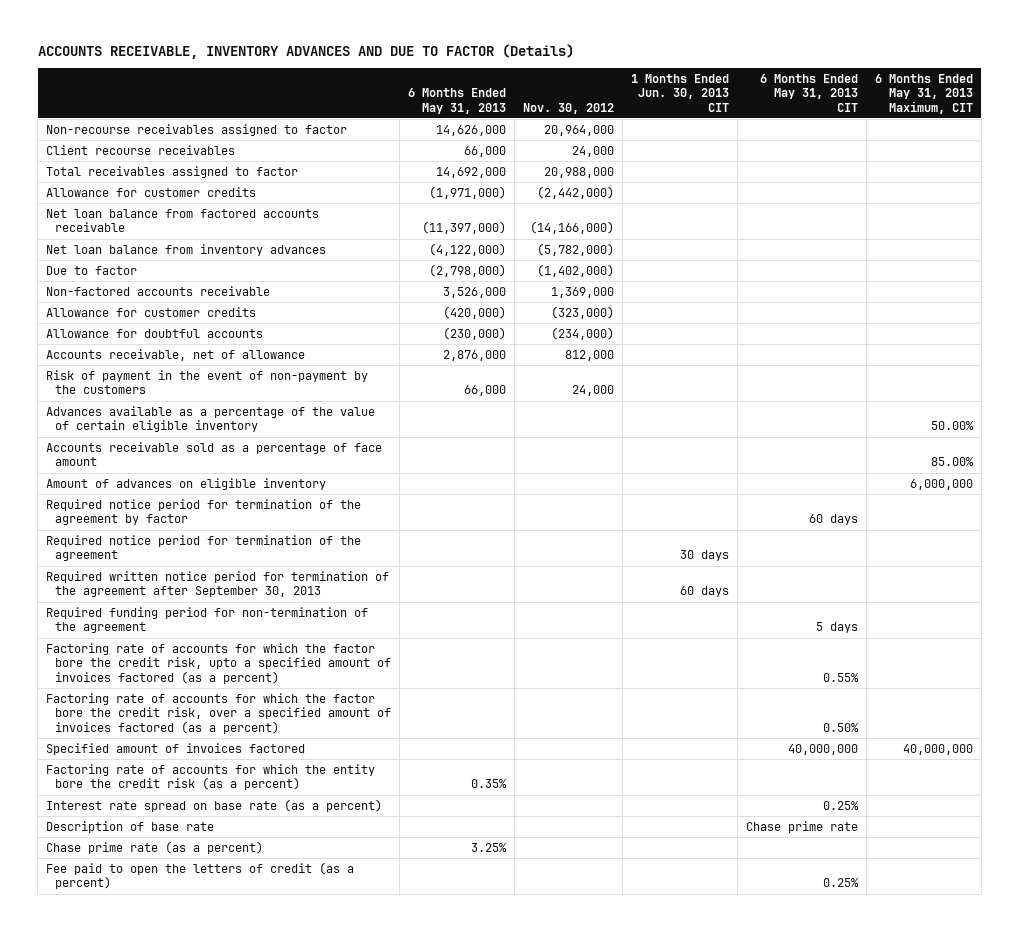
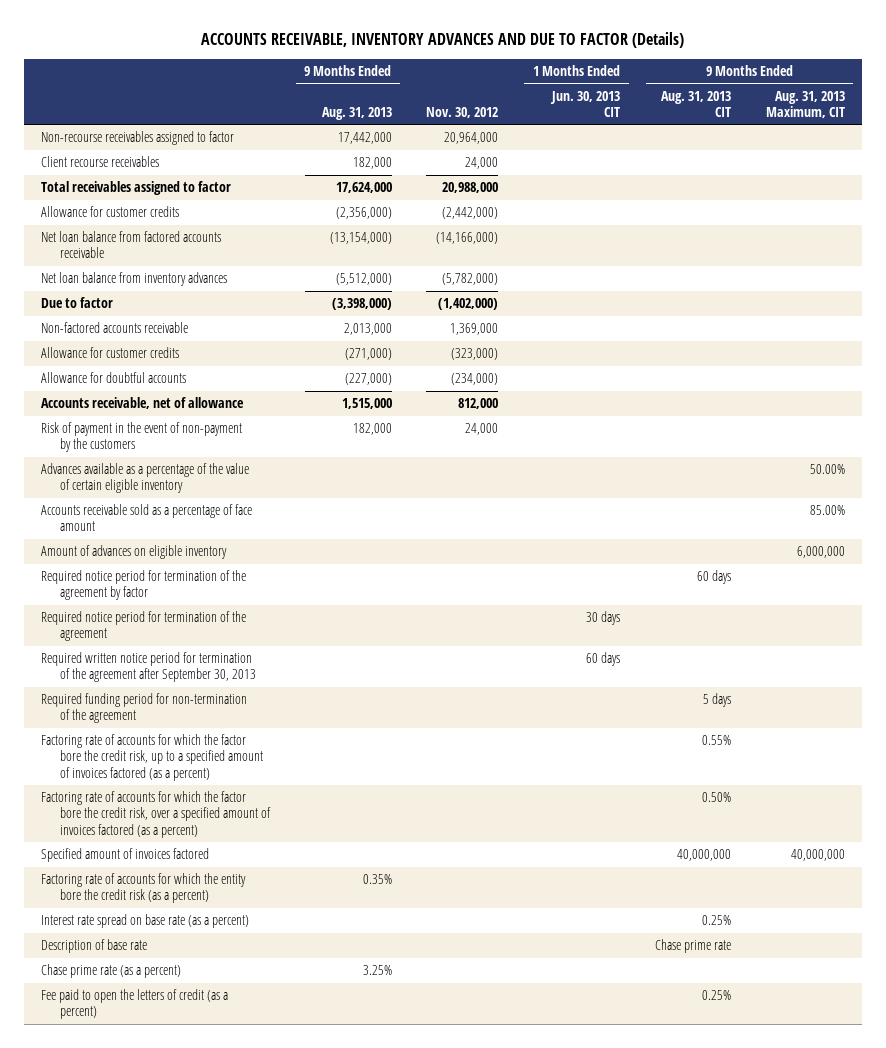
- | 6 Months Ended May 31, 2013 | Nov. 30, 2012 | 1 Months Ended Jun. 30, 2013 CIT | 6 Months Ended May 31, 2013 CIT | 6 Months Ended May 31, 2013 Maximum, CIT
+ | 9 Months Ended Aug. 31, 2013 | Nov. 30, 2012 | 1 Months Ended Jun. 30, 2013 CIT | 9 Months Ended Aug. 31, 2013 CIT | 9 Months Ended Aug. 31, 2013 Maximum, CIT
- Factoring rate of accounts for which the factor bore the credit risk, upto a specified amount of invoices factored (as a percent) | | | | 0.55% |
+ Factoring rate of accounts for which the factor bore the credit risk, up to a specified amount of invoices factored (as a percent) | | | | 0.55% |

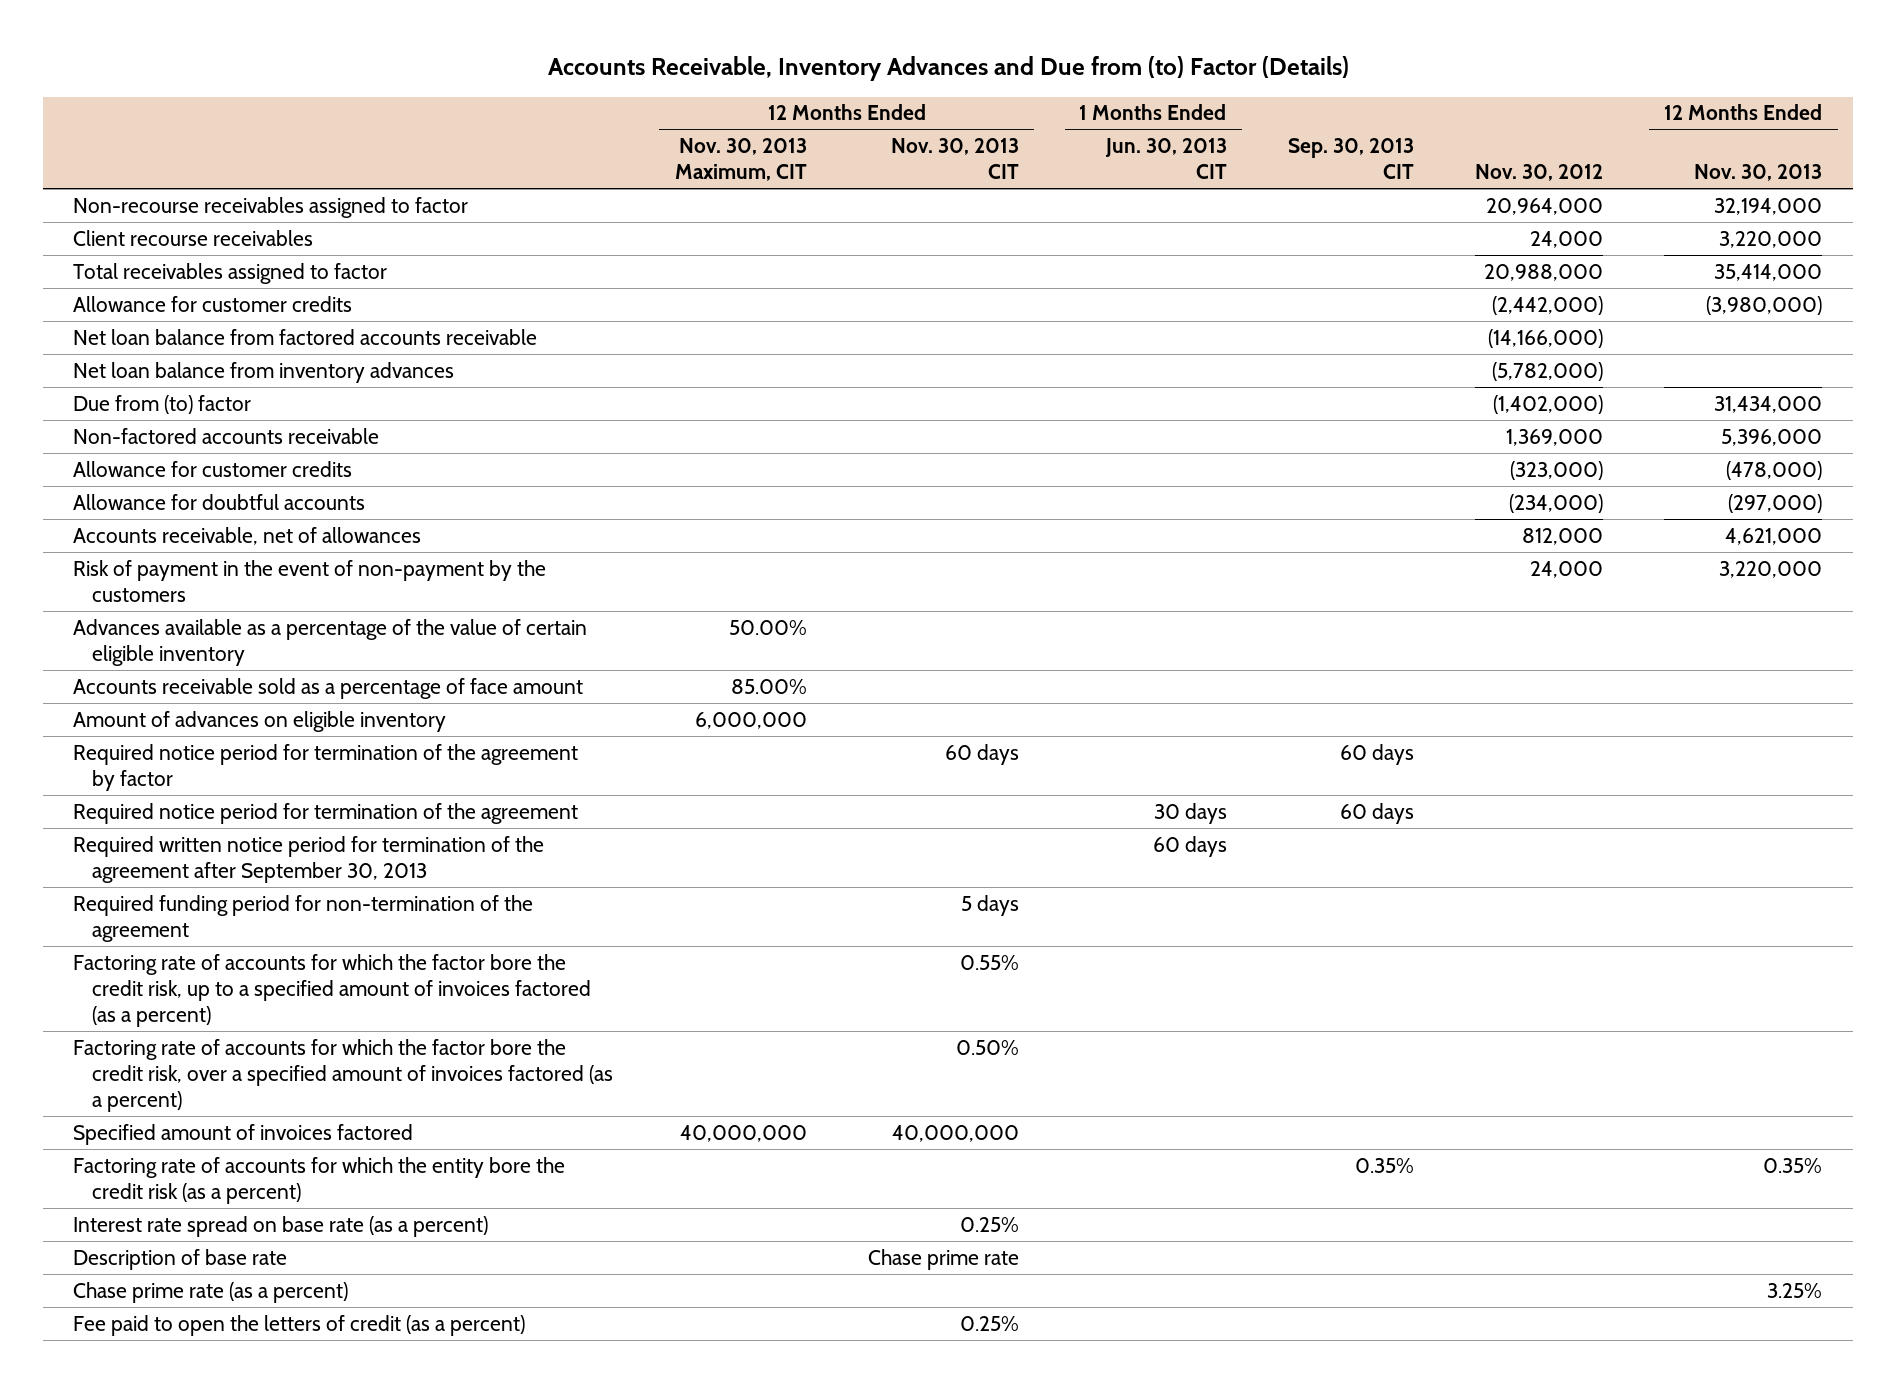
- ACCOUNTS RECEIVABLE, INVENTORY ADVANCES AND DUE TO FACTOR (Details)
+ Accounts Receivable, Inventory Advances and Due from (to) Factor (Details)
- | 9 Months Ended Aug. 31, 2013 | Nov. 30, 2012 | 1 Months Ended Jun. 30, 2013 CIT | 9 Months Ended Aug. 31, 2013 CIT | 9 Months Ended Aug. 31, 2013 Maximum, CIT
+ | 12 Months Ended Nov. 30, 2013 Maximum, CIT | 12 Months Ended Nov. 30, 2013 CIT | 1 Months Ended Jun. 30, 2013 CIT | Sep. 30, 2013 CIT | Nov. 30, 2012 | 12 Months Ended Nov. 30, 2013
- Due to factor | (3,398,000) | (1,402,000) | | |
+ Due from (to) factor | | | | | (1,402,000) | 31,434,000
- Accounts receivable, net of allowance | 1,515,000 | 812,000 | | |
+ Accounts receivable, net of allowances | | | | | 812,000 | 4,621,000

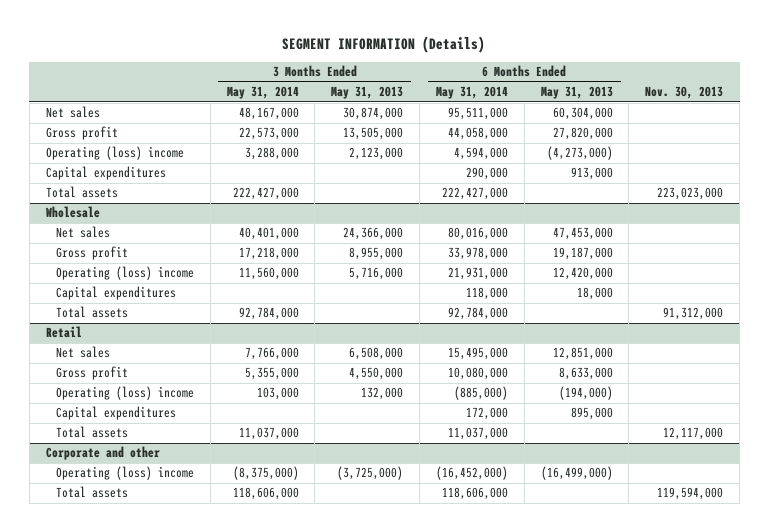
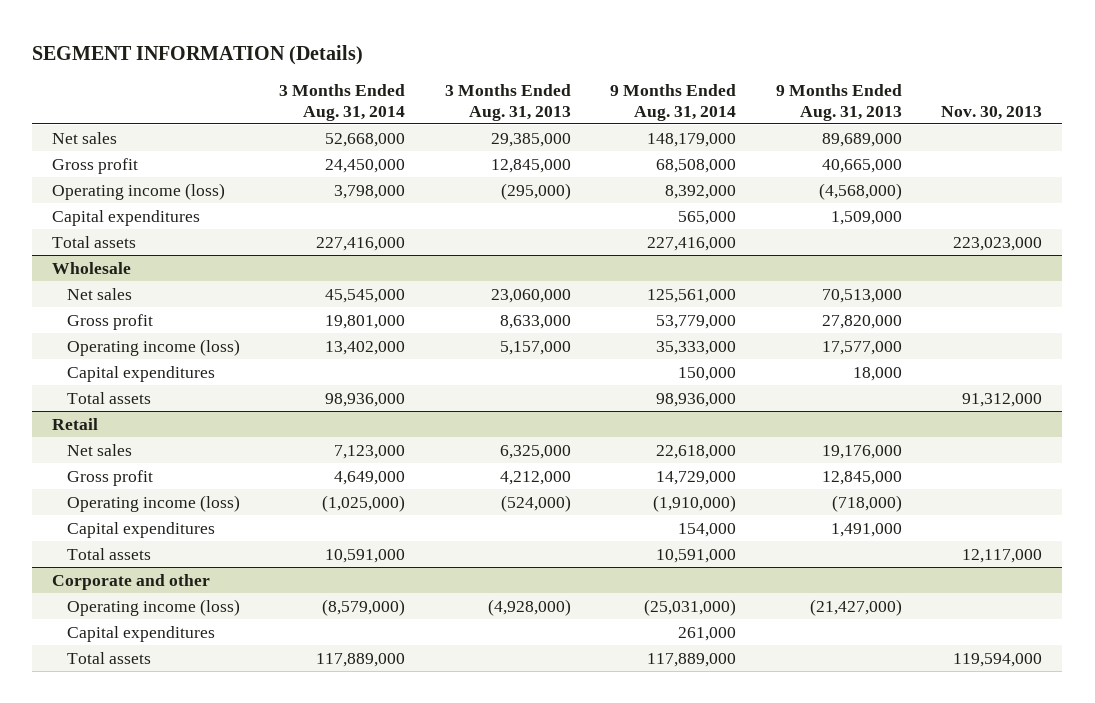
- | 3 Months Ended May 31, 2014 | 3 Months Ended May 31, 2013 | 6 Months Ended May 31, 2014 | 6 Months Ended May 31, 2013 | Nov. 30, 2013
+ | 3 Months Ended Aug. 31, 2014 | 3 Months Ended Aug. 31, 2013 | 9 Months Ended Aug. 31, 2014 | 9 Months Ended Aug. 31, 2013 | Nov. 30, 2013
- Operating (loss) income | 3,288,000 | 2,123,000 | 4,594,000 | (4,273,000) |
+ Operating income (loss) | 3,798,000 | (295,000) | 8,392,000 | (4,568,000) |
@ Wholesale
- Operating (loss) income | 11,560,000 | 5,716,000 | 21,931,000 | 12,420,000 |
+ Operating income (loss) | 13,402,000 | 5,157,000 | 35,333,000 | 17,577,000 |
@ Retail
- Operating (loss) income | 103,000 | 132,000 | (885,000) | (194,000) |
+ Operating income (loss) | (1,025,000) | (524,000) | (1,910,000) | (718,000) |
@ Corporate and other
- Operating (loss) income | (8,375,000) | (3,725,000) | (16,452,000) | (16,499,000) |
+ Operating income (loss) | (8,579,000) | (4,928,000) | (25,031,000) | (21,427,000) |
+ Capital expenditures | | | 261,000 | |

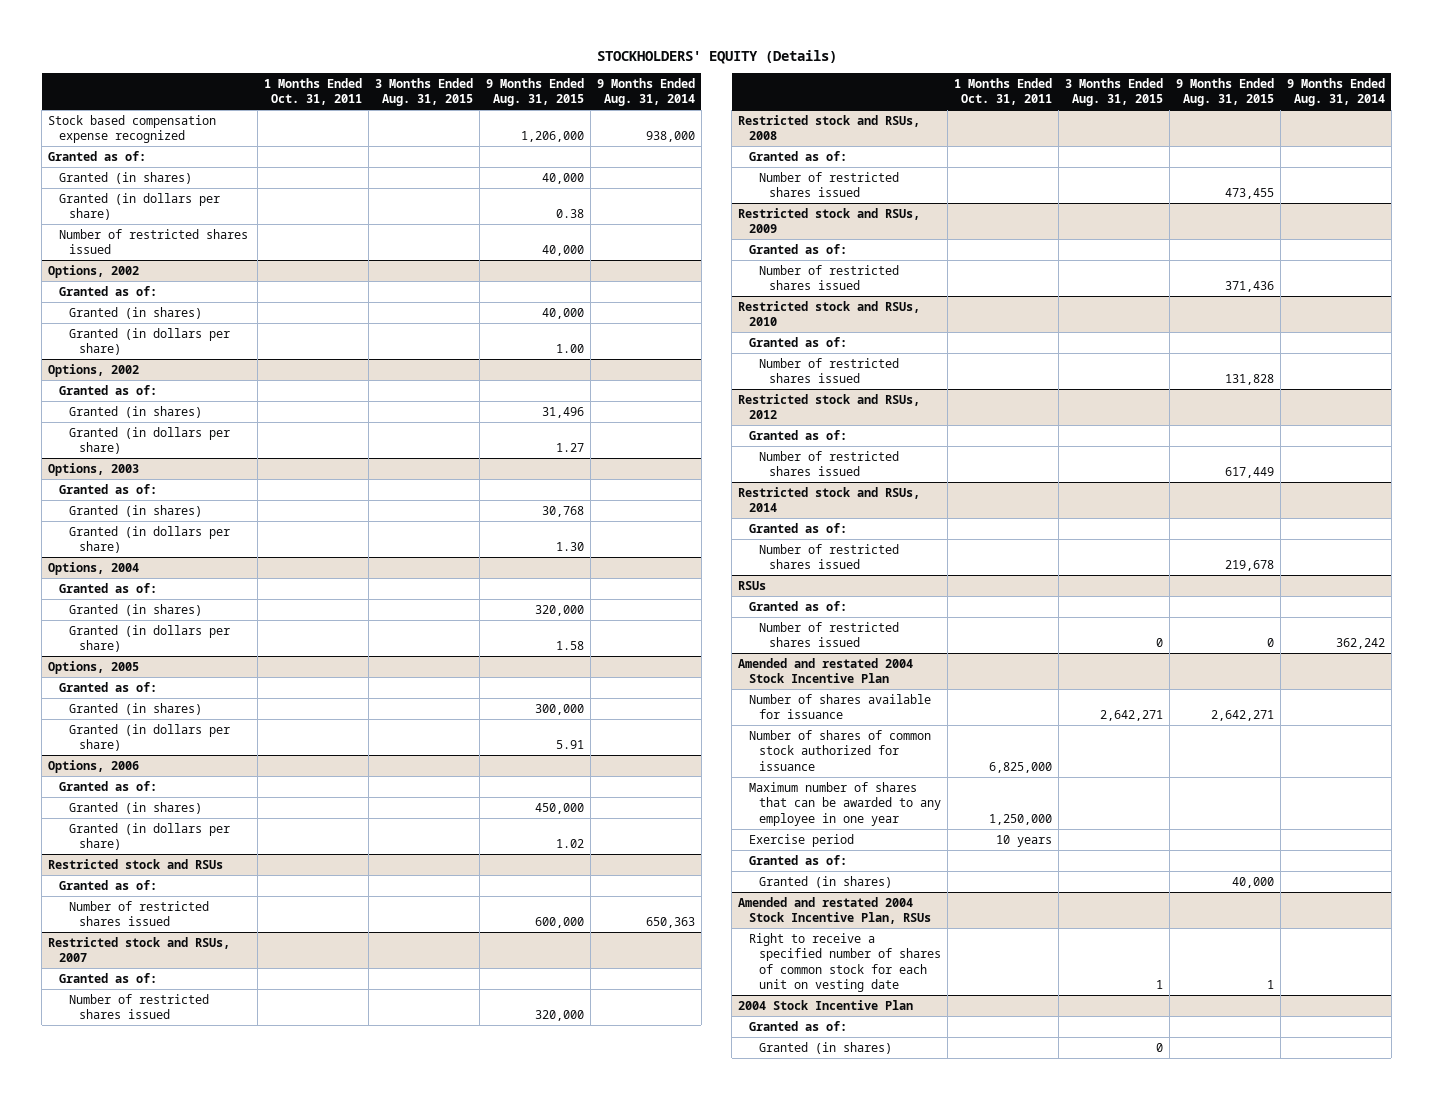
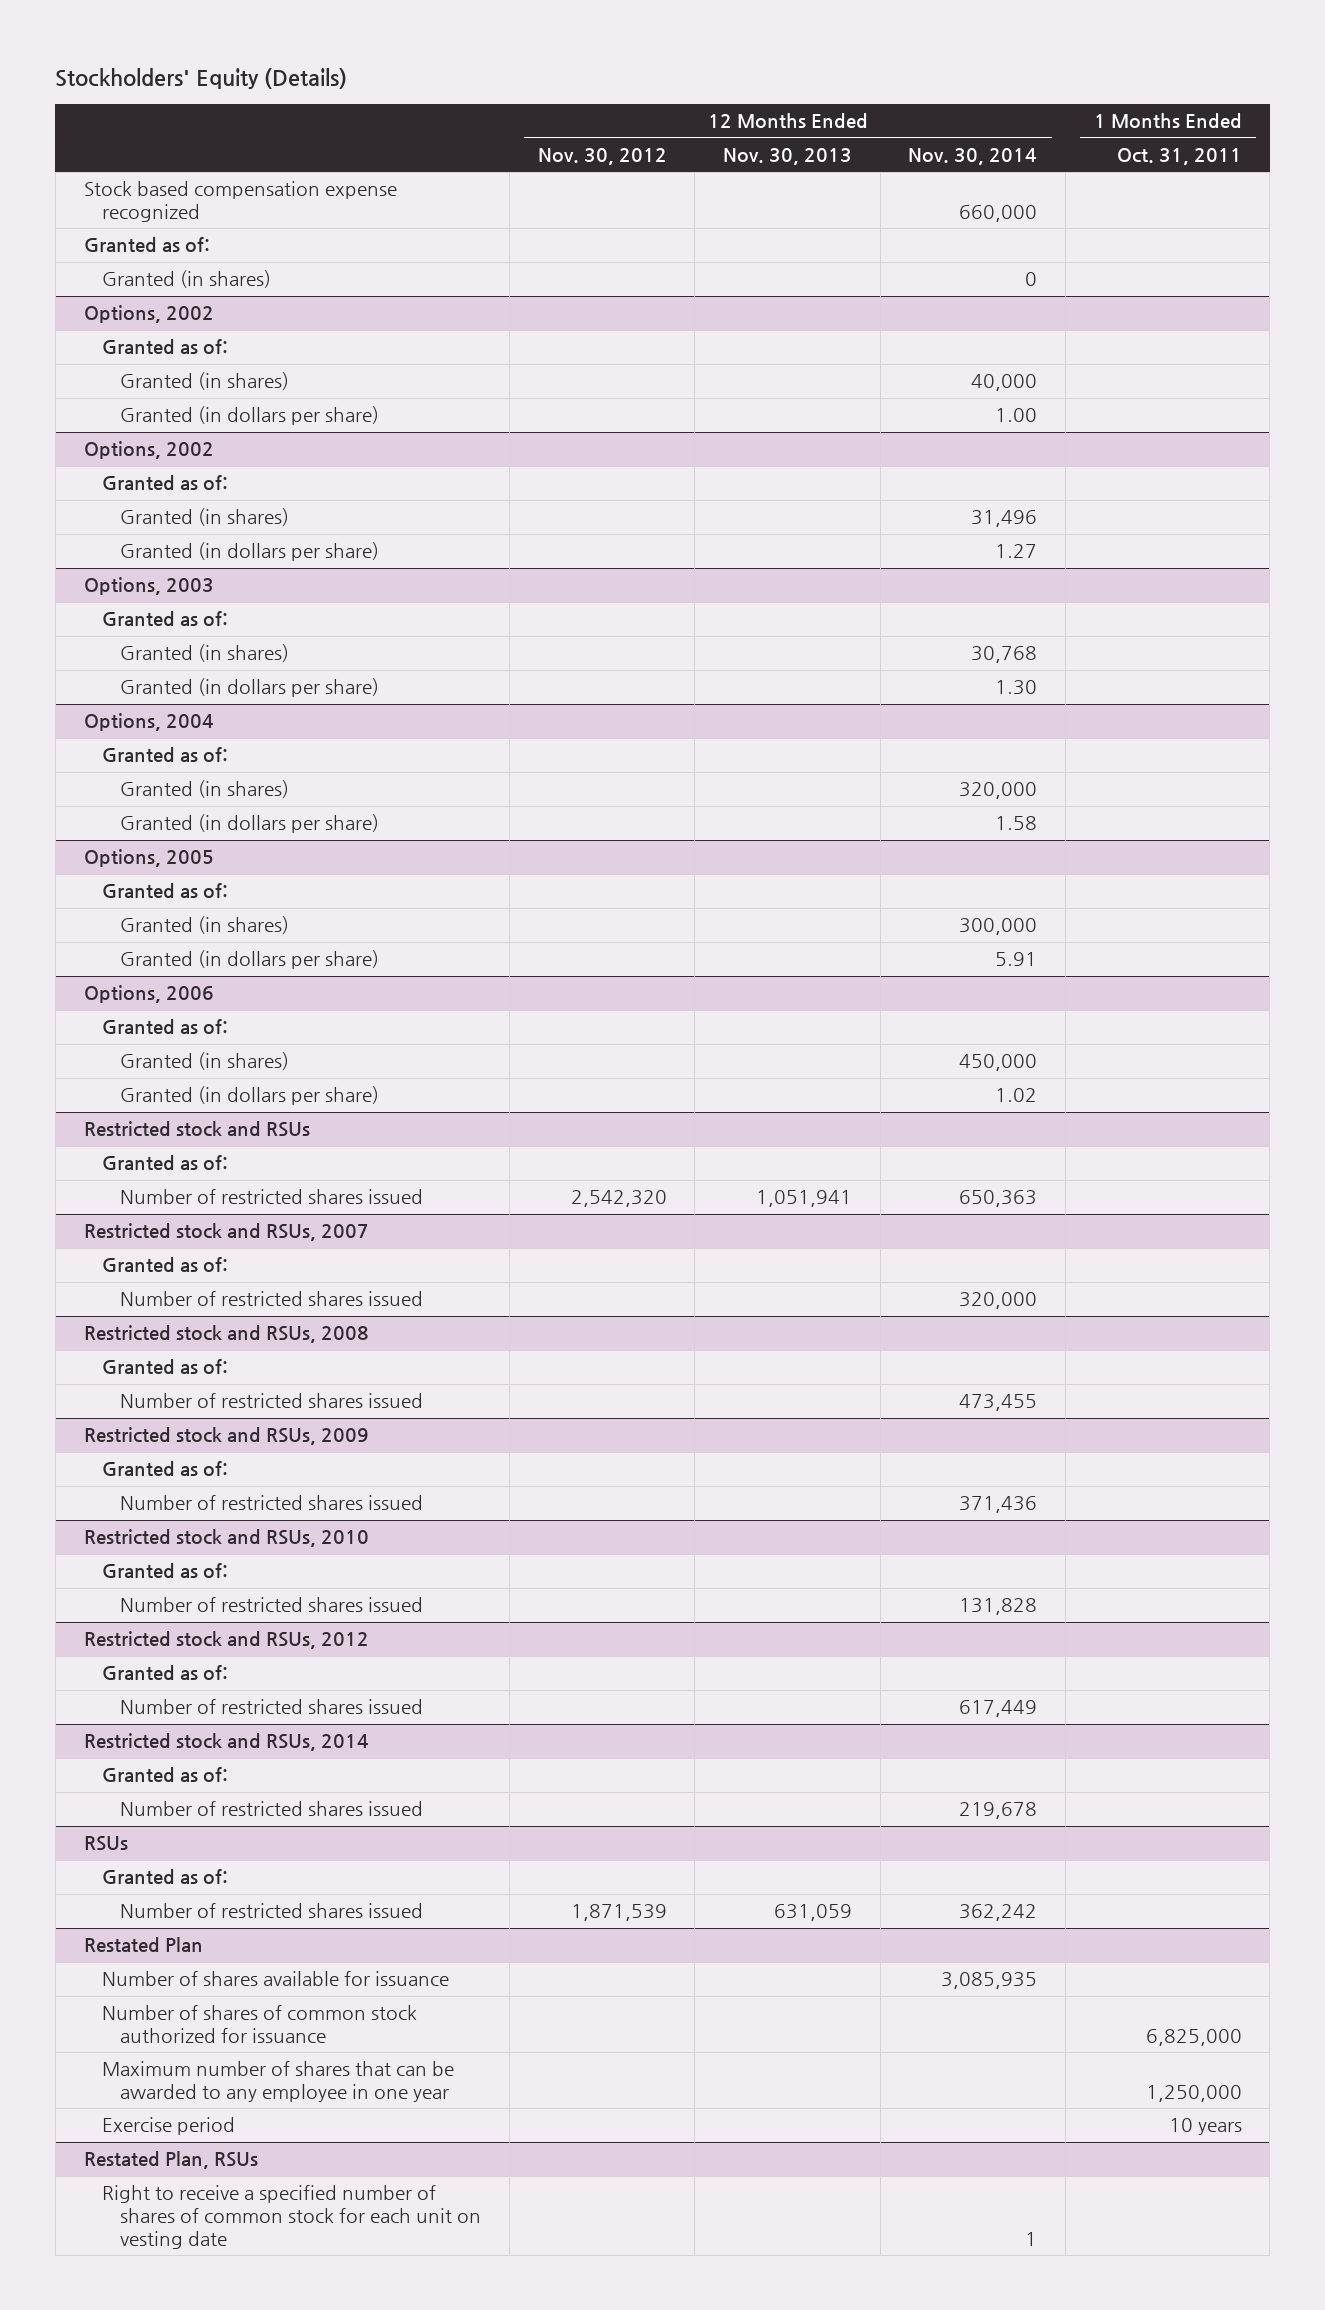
- STOCKHOLDERS' EQUITY (Details)
+ Stockholders' Equity (Details)
- | 1 Months Ended Oct. 31, 2011 | 3 Months Ended Aug. 31, 2015 | 9 Months Ended Aug. 31, 2015 | 9 Months Ended Aug. 31, 2014
+ | 12 Months Ended Nov. 30, 2012 | 12 Months Ended Nov. 30, 2013 | 12 Months Ended Nov. 30, 2014 | 1 Months Ended Oct. 31, 2011
- Granted (in dollars per share) | | | 0.38 |
- Number of restricted shares issued | | | 40,000 |
- Amended and restated 2004 Stock Incentive Plan
+ Restated Plan
- Granted as of:
- Granted (in shares) | | | 40,000 |
- Amended and restated 2004 Stock Incentive Plan, RSUs
+ Restated Plan, RSUs
- 2004 Stock Incentive Plan
- Granted as of:
- Granted (in shares) | | 0 | |

